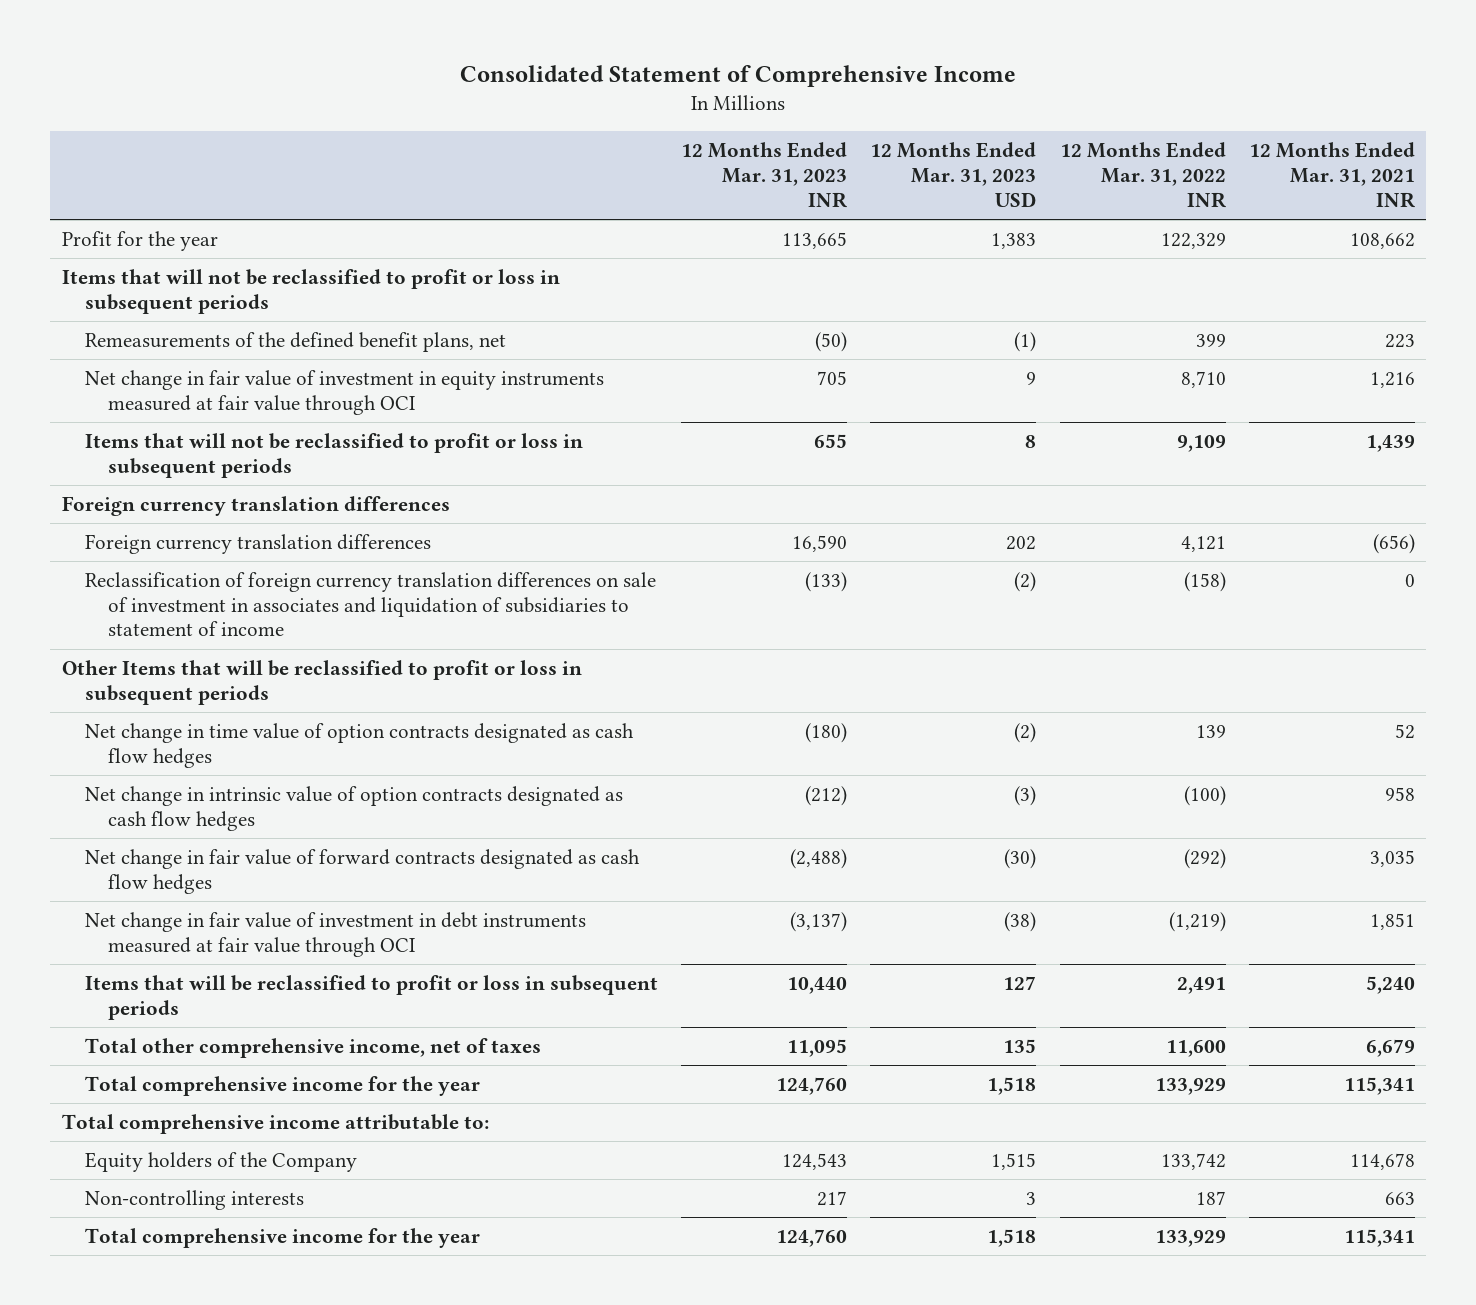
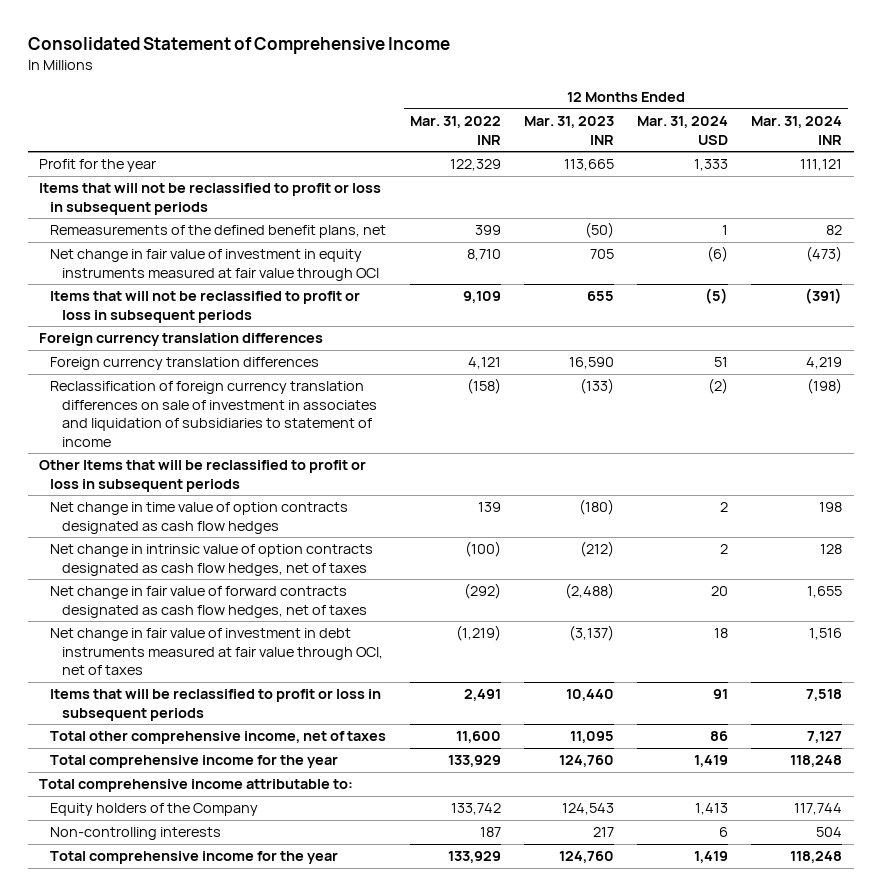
- | 12 Months Ended Mar. 31, 2023 INR | 12 Months Ended Mar. 31, 2023 USD | 12 Months Ended Mar. 31, 2022 INR | 12 Months Ended Mar. 31, 2021 INR
+ | 12 Months Ended Mar. 31, 2022 INR | 12 Months Ended Mar. 31, 2023 INR | 12 Months Ended Mar. 31, 2024 USD | 12 Months Ended Mar. 31, 2024 INR
- Net change in intrinsic value of option contracts designated as cash flow hedges | (212) | (3) | (100) | 958
- Net change in fair value of forward contracts designated as cash flow hedges | (2,488) | (30) | (292) | 3,035
- Net change in fair value of investment in debt instruments measured at fair value through OCI | (3,137) | (38) | (1,219) | 1,851
+ Net change in intrinsic value of option contracts designated as cash flow hedges, net of taxes | (100) | (212) | 2 | 128
+ Net change in fair value of forward contracts designated as cash flow hedges, net of taxes | (292) | (2,488) | 20 | 1,655
+ Net change in fair value of investment in debt instruments measured at fair value through OCI, net of taxes | (1,219) | (3,137) | 18 | 1,516

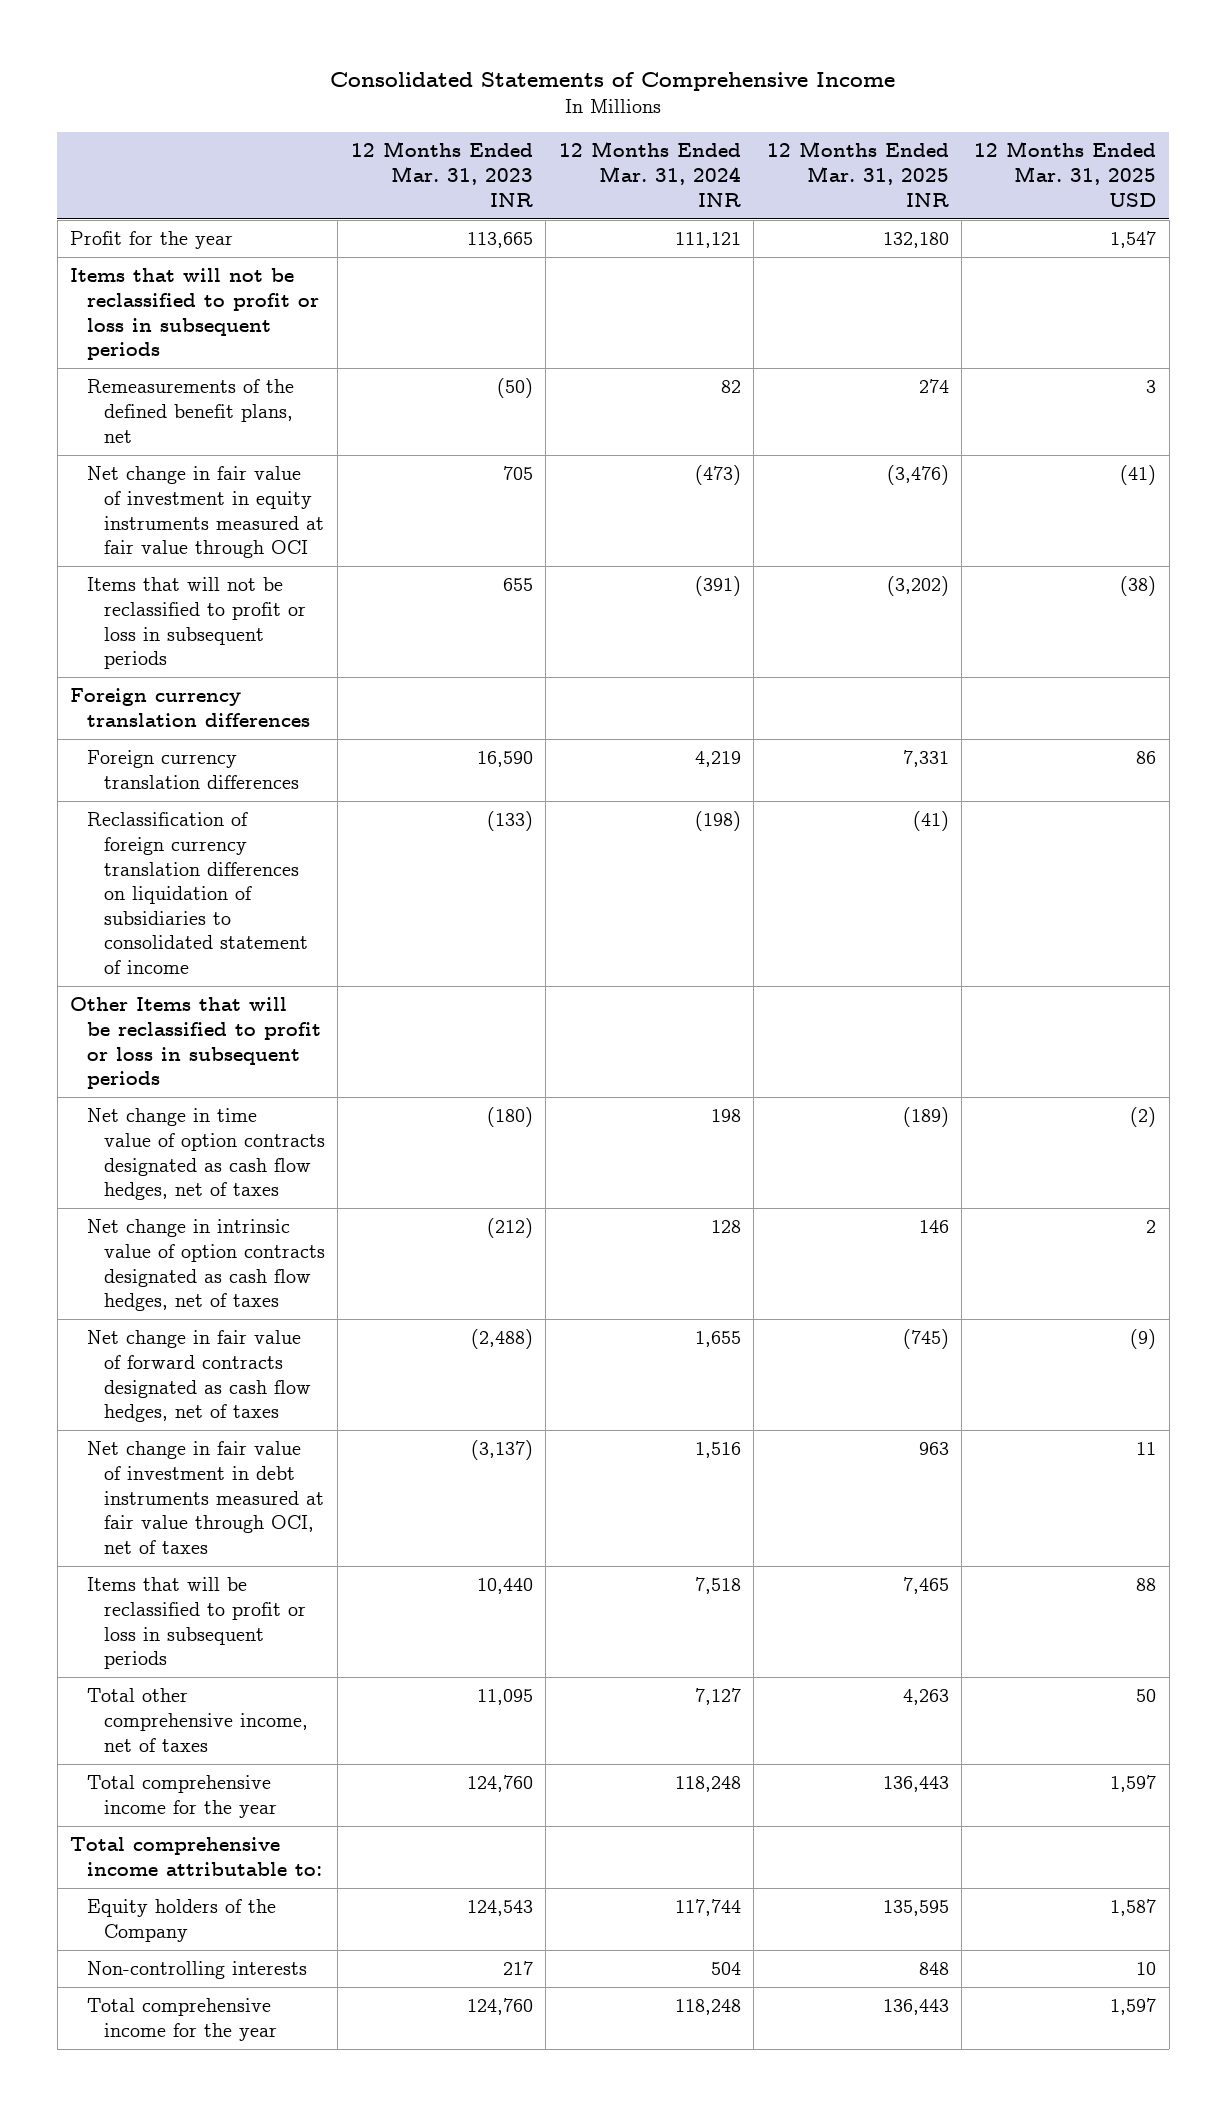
- Consolidated Statement of Comprehensive Income
+ Consolidated Statements of Comprehensive Income
- | 12 Months Ended Mar. 31, 2022 INR | 12 Months Ended Mar. 31, 2023 INR | 12 Months Ended Mar. 31, 2024 USD | 12 Months Ended Mar. 31, 2024 INR
+ | 12 Months Ended Mar. 31, 2023 INR | 12 Months Ended Mar. 31, 2024 INR | 12 Months Ended Mar. 31, 2025 INR | 12 Months Ended Mar. 31, 2025 USD
- Reclassification of foreign currency translation differences on sale of investment in associates and liquidation of subsidiaries to statement of income | (158) | (133) | (2) | (198)
+ Reclassification of foreign currency translation differences on liquidation of subsidiaries to consolidated statement of income | (133) | (198) | (41) |
- Net change in time value of option contracts designated as cash flow hedges | 139 | (180) | 2 | 198
+ Net change in time value of option contracts designated as cash flow hedges, net of taxes | (180) | 198 | (189) | (2)

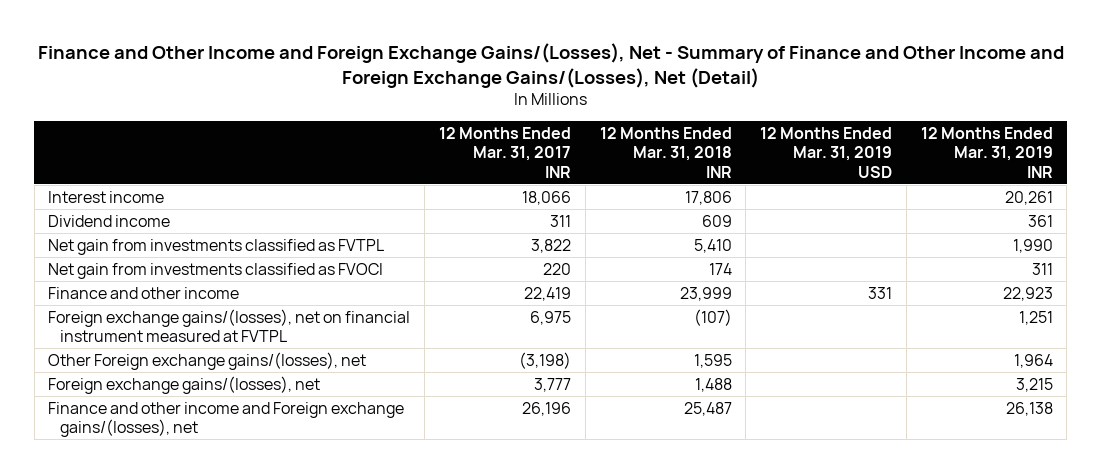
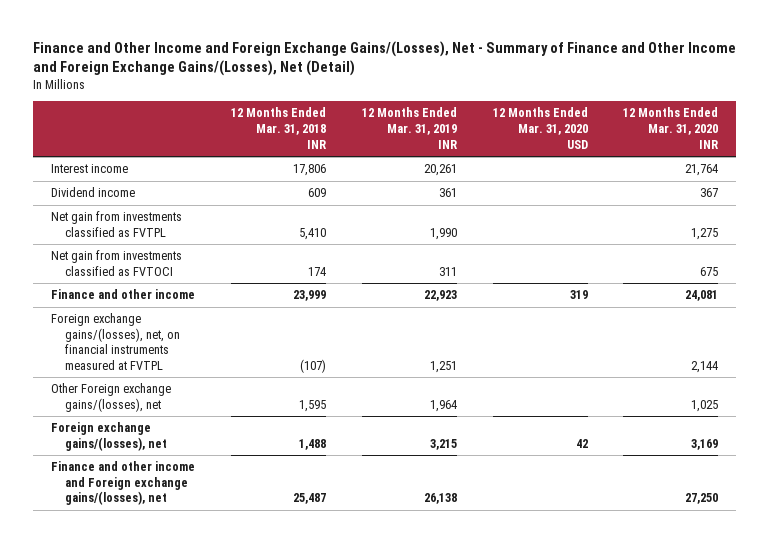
- | 12 Months Ended Mar. 31, 2017 INR | 12 Months Ended Mar. 31, 2018 INR | 12 Months Ended Mar. 31, 2019 USD | 12 Months Ended Mar. 31, 2019 INR
+ | 12 Months Ended Mar. 31, 2018 INR | 12 Months Ended Mar. 31, 2019 INR | 12 Months Ended Mar. 31, 2020 USD | 12 Months Ended Mar. 31, 2020 INR
- Net gain from investments classified as FVOCI | 220 | 174 | | 311
+ Net gain from investments classified as FVTOCI | 174 | 311 | | 675
- Foreign exchange gains/(losses), net on financial instrument measured at FVTPL | 6,975 | (107) | | 1,251
+ Foreign exchange gains/(losses), net, on financial instruments measured at FVTPL | (107) | 1,251 | | 2,144

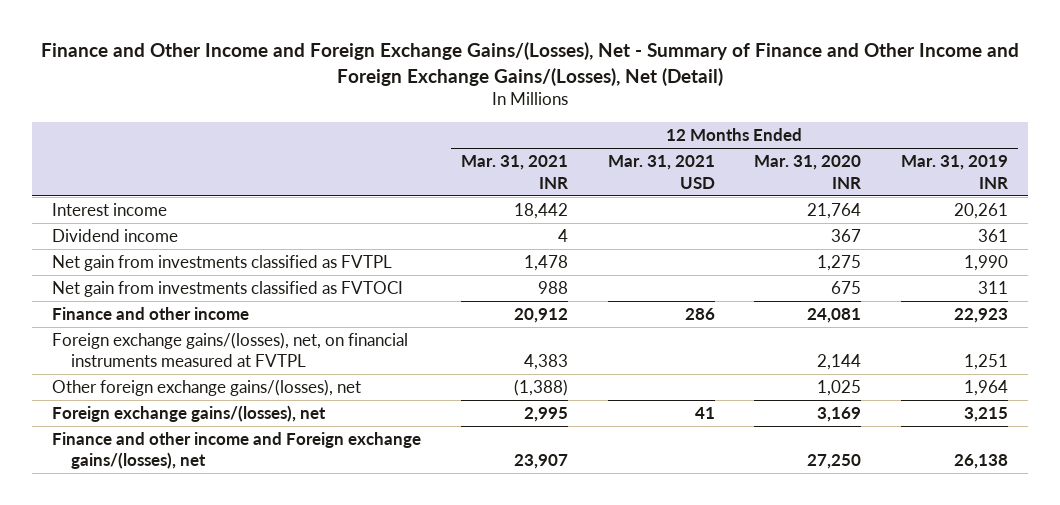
- | 12 Months Ended Mar. 31, 2018 INR | 12 Months Ended Mar. 31, 2019 INR | 12 Months Ended Mar. 31, 2020 USD | 12 Months Ended Mar. 31, 2020 INR
+ | 12 Months Ended Mar. 31, 2021 INR | 12 Months Ended Mar. 31, 2021 USD | 12 Months Ended Mar. 31, 2020 INR | 12 Months Ended Mar. 31, 2019 INR
- Other Foreign exchange gains/(losses), net | 1,595 | 1,964 | | 1,025
+ Other foreign exchange gains/(losses), net | (1,388) | | 1,025 | 1,964

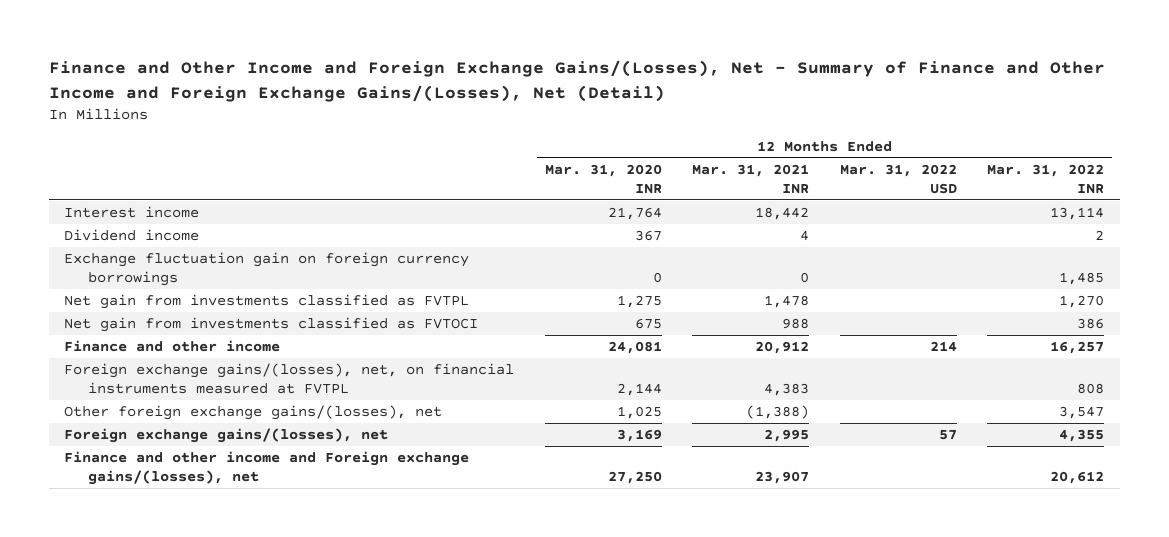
- | 12 Months Ended Mar. 31, 2021 INR | 12 Months Ended Mar. 31, 2021 USD | 12 Months Ended Mar. 31, 2020 INR | 12 Months Ended Mar. 31, 2019 INR
+ | 12 Months Ended Mar. 31, 2020 INR | 12 Months Ended Mar. 31, 2021 INR | 12 Months Ended Mar. 31, 2022 USD | 12 Months Ended Mar. 31, 2022 INR
+ Exchange fluctuation gain on foreign currency borrowings | 0 | 0 | | 1,485

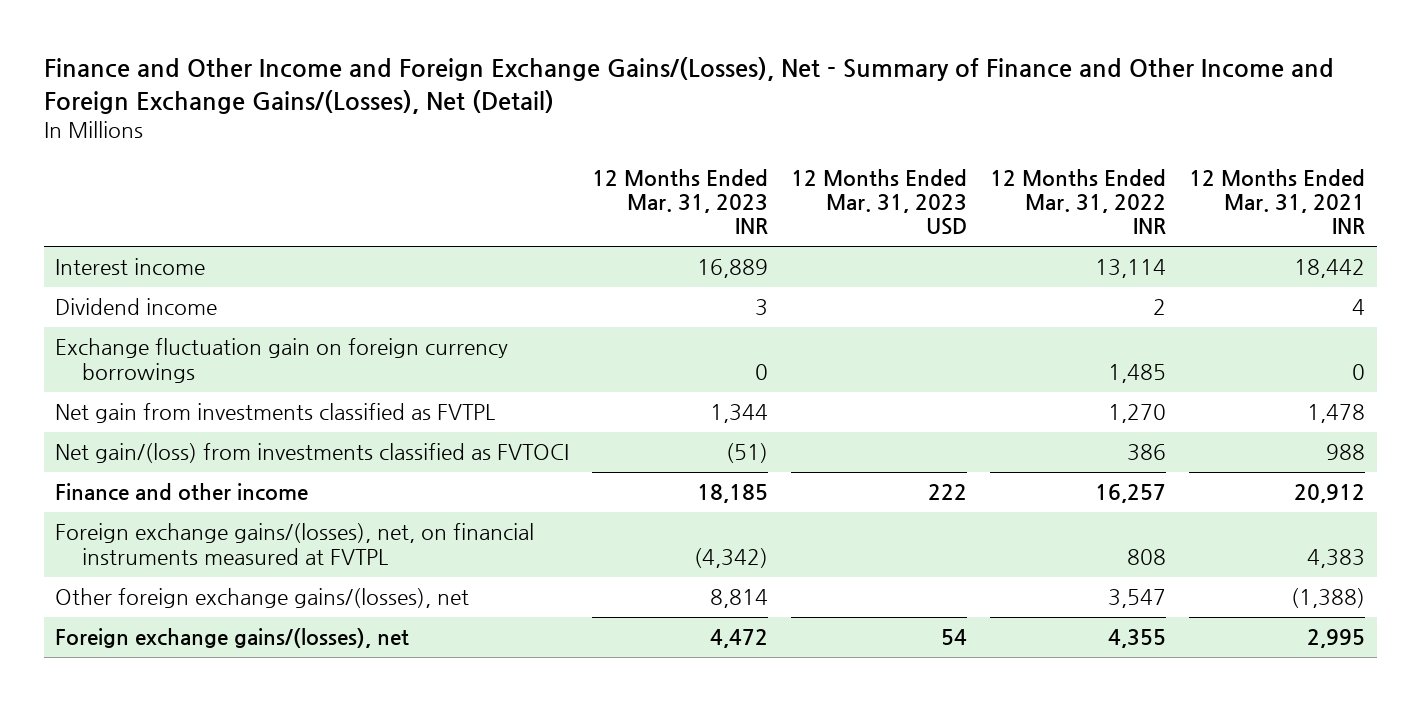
- | 12 Months Ended Mar. 31, 2020 INR | 12 Months Ended Mar. 31, 2021 INR | 12 Months Ended Mar. 31, 2022 USD | 12 Months Ended Mar. 31, 2022 INR
+ | 12 Months Ended Mar. 31, 2023 INR | 12 Months Ended Mar. 31, 2023 USD | 12 Months Ended Mar. 31, 2022 INR | 12 Months Ended Mar. 31, 2021 INR
- Net gain from investments classified as FVTOCI | 675 | 988 | | 386
+ Net gain/(loss) from investments classified as FVTOCI | (51) | | 386 | 988
- Finance and other income and Foreign exchange gains/(losses), net | 27,250 | 23,907 | | 20,612

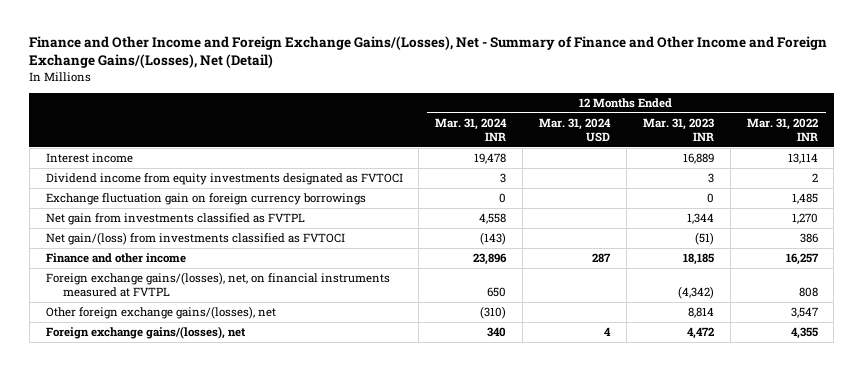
- | 12 Months Ended Mar. 31, 2023 INR | 12 Months Ended Mar. 31, 2023 USD | 12 Months Ended Mar. 31, 2022 INR | 12 Months Ended Mar. 31, 2021 INR
+ | 12 Months Ended Mar. 31, 2024 INR | 12 Months Ended Mar. 31, 2024 USD | 12 Months Ended Mar. 31, 2023 INR | 12 Months Ended Mar. 31, 2022 INR
- Dividend income | 3 | | 2 | 4
+ Dividend income from equity investments designated as FVTOCI | 3 | | 3 | 2

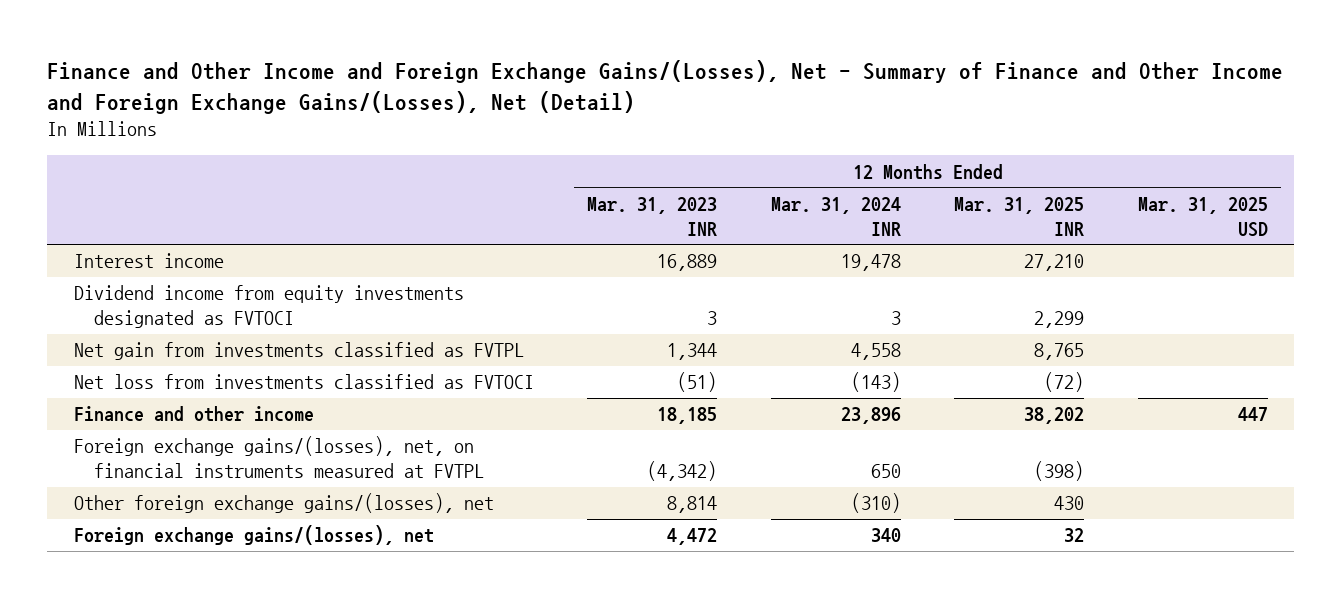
- | 12 Months Ended Mar. 31, 2024 INR | 12 Months Ended Mar. 31, 2024 USD | 12 Months Ended Mar. 31, 2023 INR | 12 Months Ended Mar. 31, 2022 INR
+ | 12 Months Ended Mar. 31, 2023 INR | 12 Months Ended Mar. 31, 2024 INR | 12 Months Ended Mar. 31, 2025 INR | 12 Months Ended Mar. 31, 2025 USD
- Exchange fluctuation gain on foreign currency borrowings | 0 | | 0 | 1,485
- Net gain/(loss) from investments classified as FVTOCI | (143) | | (51) | 386
+ Net loss from investments classified as FVTOCI | (51) | (143) | (72) |

